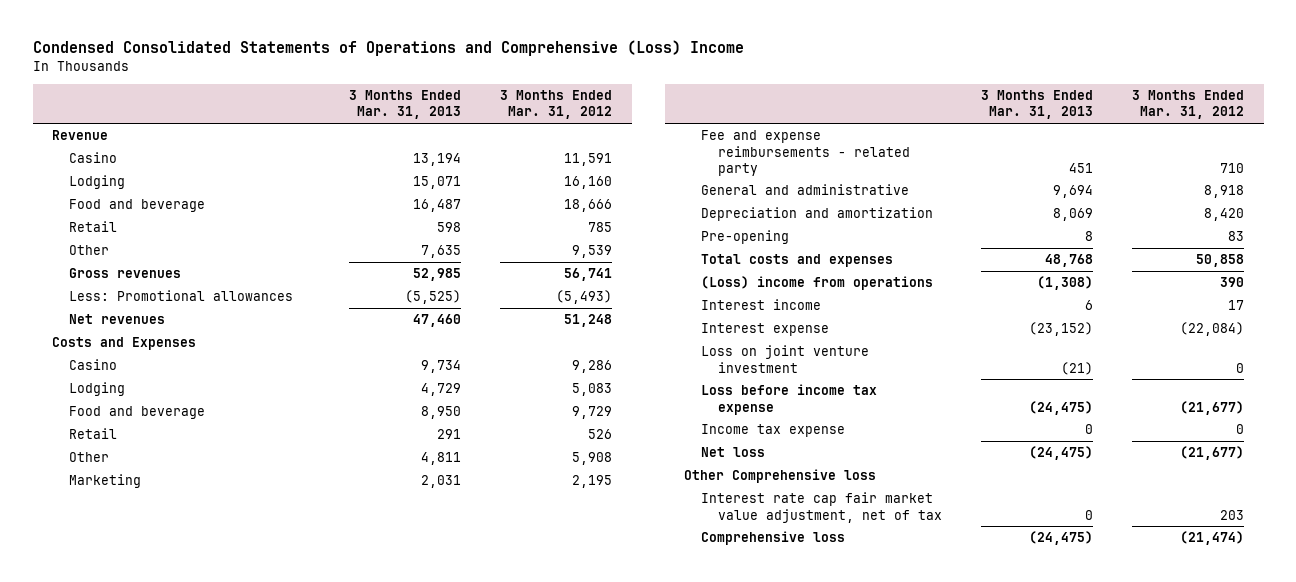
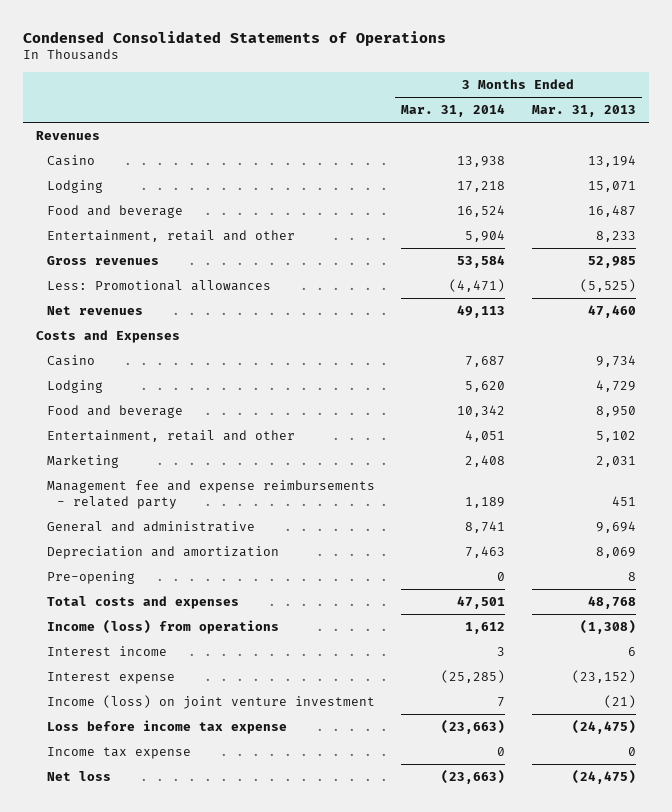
- Condensed Consolidated Statements of Operations and Comprehensive (Loss) Income
+ Condensed Consolidated Statements of Operations
- | 3 Months Ended Mar. 31, 2013 | 3 Months Ended Mar. 31, 2012
+ | 3 Months Ended Mar. 31, 2014 | 3 Months Ended Mar. 31, 2013
- Revenue
+ Revenues
- Retail | 598 | 785
- Other | 7,635 | 9,539
+ Entertainment, retail and other | 5,904 | 8,233
- Retail | 291 | 526
- Other | 4,811 | 5,908
+ Entertainment, retail and other | 4,051 | 5,102
- Fee and expense reimbursements - related party | 451 | 710
+ Management fee and expense reimbursements - related party | 1,189 | 451
- (Loss) income from operations | (1,308) | 390
+ Income (loss) from operations | 1,612 | (1,308)
- Loss on joint venture investment | (21) | 0
+ Income (loss) on joint venture investment | 7 | (21)
- Other Comprehensive loss
- Interest rate cap fair market value adjustment, net of tax | 0 | 203
- Comprehensive loss | (24,475) | (21,474)

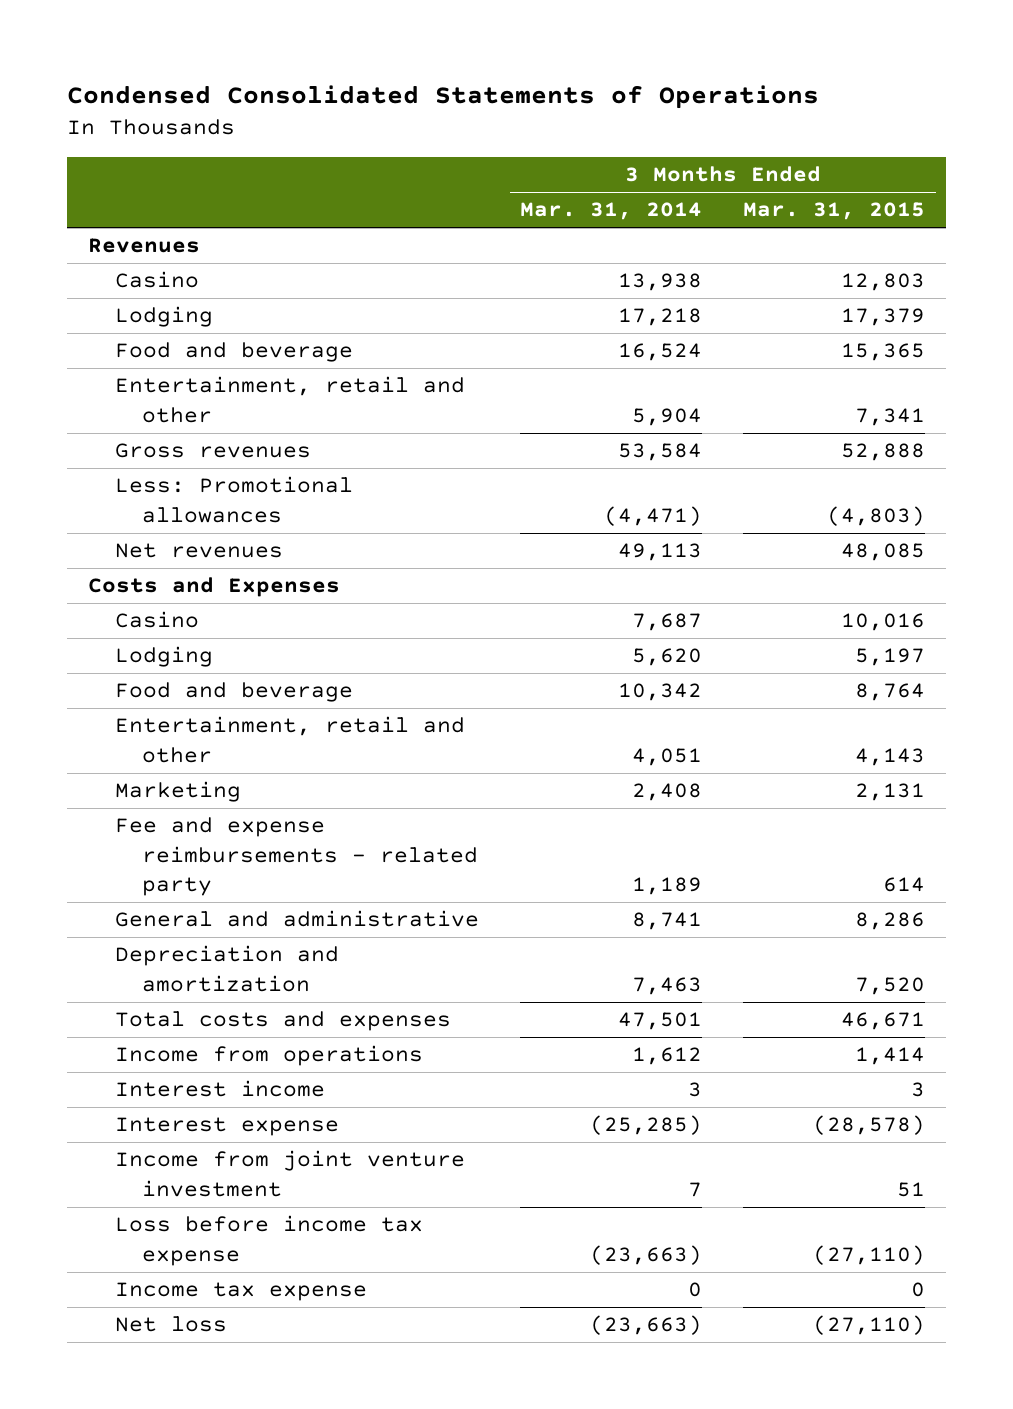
- | 3 Months Ended Mar. 31, 2014 | 3 Months Ended Mar. 31, 2013
+ | 3 Months Ended Mar. 31, 2014 | 3 Months Ended Mar. 31, 2015
- Management fee and expense reimbursements - related party | 1,189 | 451
+ Fee and expense reimbursements - related party | 1,189 | 614
- Pre-opening | 0 | 8
- Income (loss) from operations | 1,612 | (1,308)
+ Income from operations | 1,612 | 1,414
- Income (loss) on joint venture investment | 7 | (21)
+ Income from joint venture investment | 7 | 51

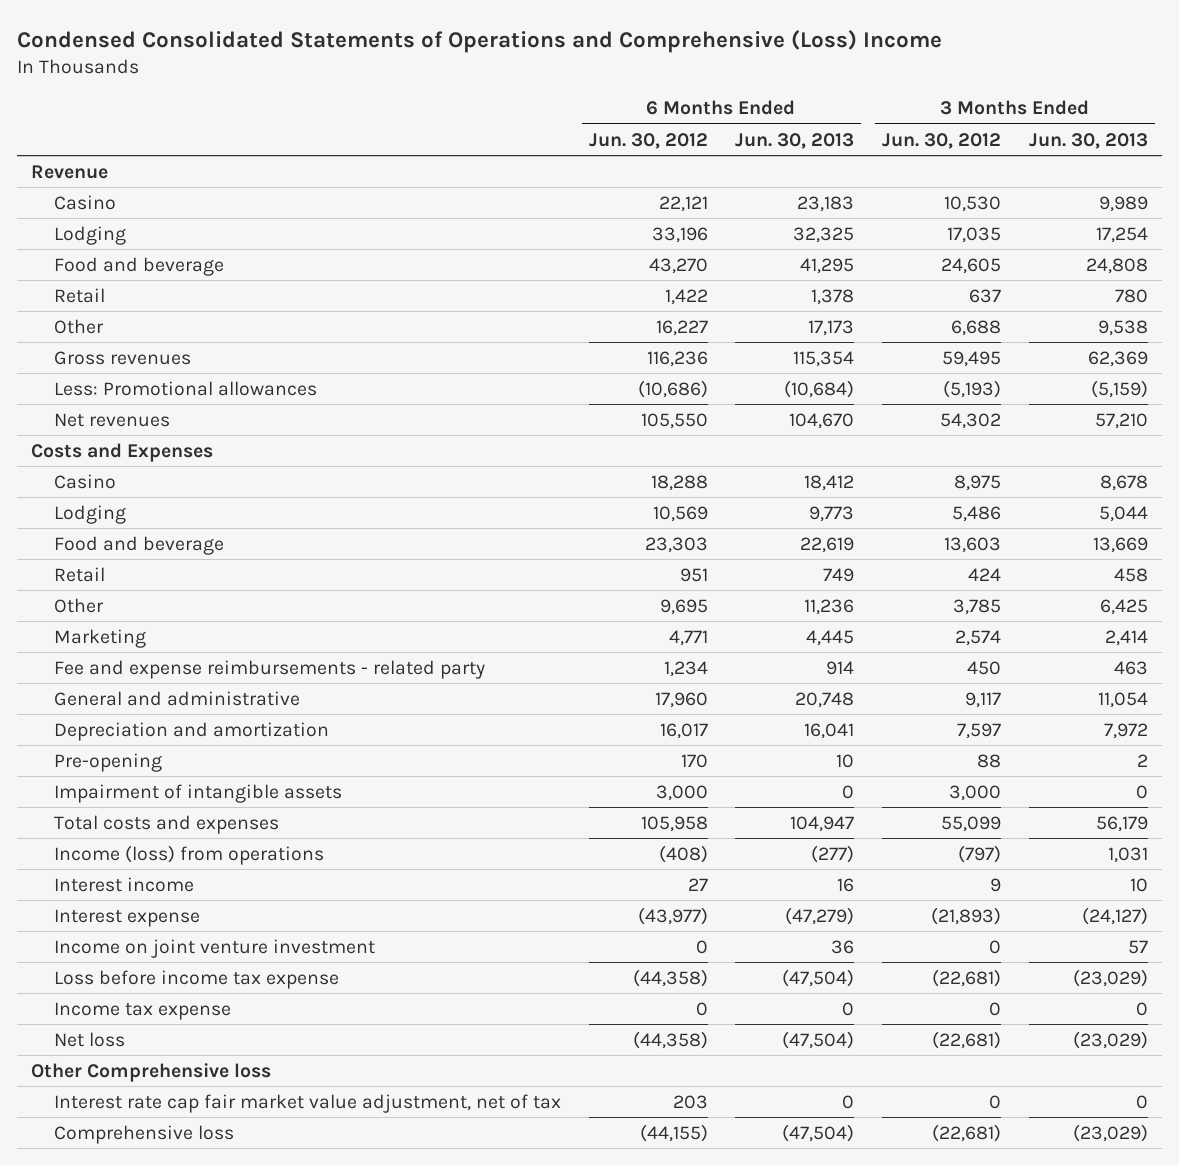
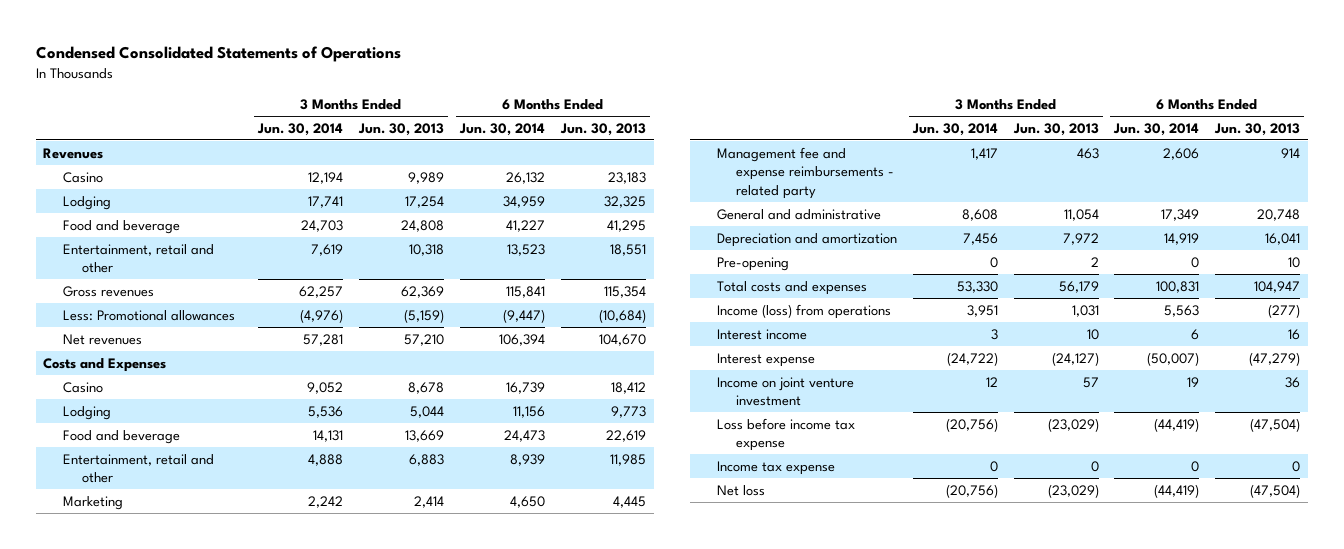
- Condensed Consolidated Statements of Operations and Comprehensive (Loss) Income
+ Condensed Consolidated Statements of Operations
- | 6 Months Ended Jun. 30, 2012 | 6 Months Ended Jun. 30, 2013 | 3 Months Ended Jun. 30, 2012 | 3 Months Ended Jun. 30, 2013
+ | 3 Months Ended Jun. 30, 2014 | 3 Months Ended Jun. 30, 2013 | 6 Months Ended Jun. 30, 2014 | 6 Months Ended Jun. 30, 2013
- Revenue
+ Revenues
- Retail | 1,422 | 1,378 | 637 | 780
- Other | 16,227 | 17,173 | 6,688 | 9,538
+ Entertainment, retail and other | 7,619 | 10,318 | 13,523 | 18,551
- Retail | 951 | 749 | 424 | 458
- Other | 9,695 | 11,236 | 3,785 | 6,425
+ Entertainment, retail and other | 4,888 | 6,883 | 8,939 | 11,985
- Fee and expense reimbursements - related party | 1,234 | 914 | 450 | 463
+ Management fee and expense reimbursements - related party | 1,417 | 463 | 2,606 | 914
- Impairment of intangible assets | 3,000 | 0 | 3,000 | 0
- Other Comprehensive loss
- Interest rate cap fair market value adjustment, net of tax | 203 | 0 | 0 | 0
- Comprehensive loss | (44,155) | (47,504) | (22,681) | (23,029)

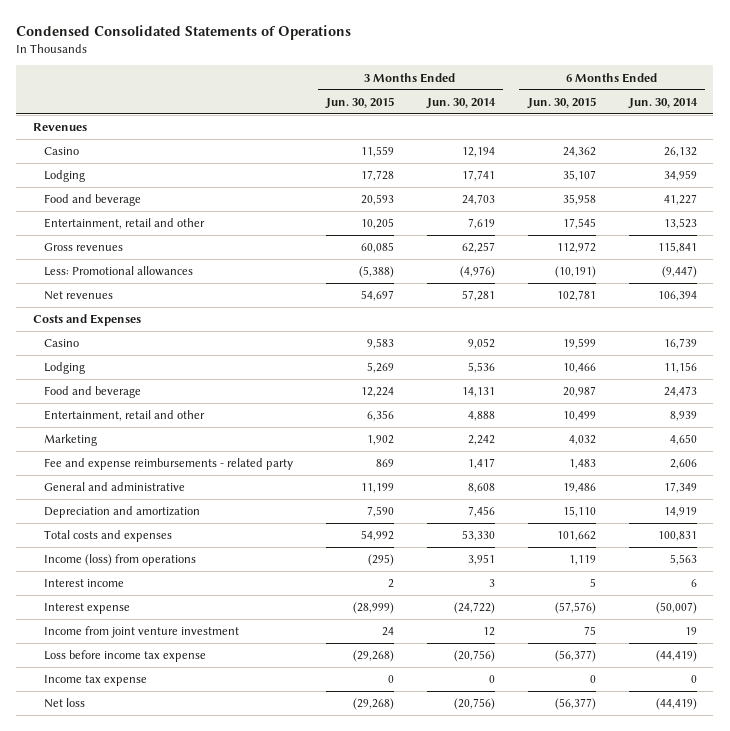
- | 3 Months Ended Jun. 30, 2014 | 3 Months Ended Jun. 30, 2013 | 6 Months Ended Jun. 30, 2014 | 6 Months Ended Jun. 30, 2013
+ | 3 Months Ended Jun. 30, 2015 | 3 Months Ended Jun. 30, 2014 | 6 Months Ended Jun. 30, 2015 | 6 Months Ended Jun. 30, 2014
- Management fee and expense reimbursements - related party | 1,417 | 463 | 2,606 | 914
+ Fee and expense reimbursements - related party | 869 | 1,417 | 1,483 | 2,606
- Pre-opening | 0 | 2 | 0 | 10
- Income on joint venture investment | 12 | 57 | 19 | 36
+ Income from joint venture investment | 24 | 12 | 75 | 19

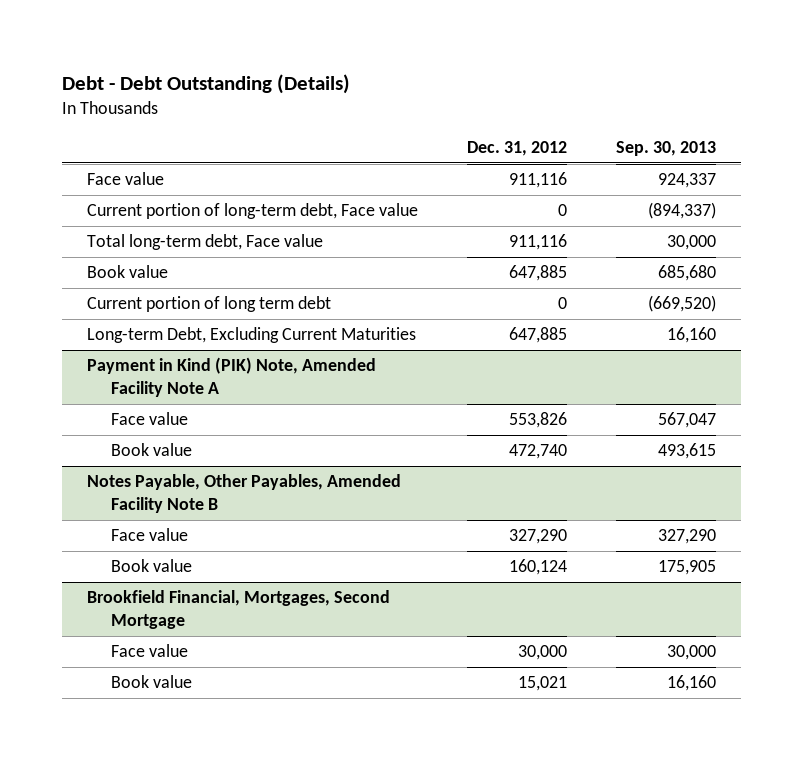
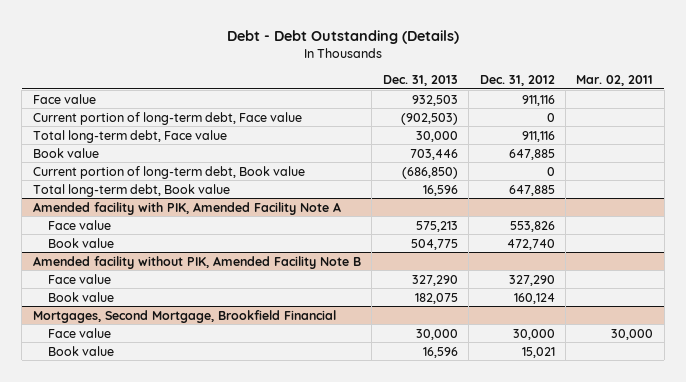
- | Dec. 31, 2012 | Sep. 30, 2013
+ | Dec. 31, 2013 | Dec. 31, 2012 | Mar. 02, 2011
- Current portion of long term debt | 0 | (669,520)
- Long-term Debt, Excluding Current Maturities | 647,885 | 16,160
- Payment in Kind (PIK) Note, Amended Facility Note A
+ Current portion of long-term debt, Book value | (686,850) | 0 |
+ Total long-term debt, Book value | 16,596 | 647,885 |
+ Amended facility with PIK, Amended Facility Note A
- Notes Payable, Other Payables, Amended Facility Note B
+ Amended facility without PIK, Amended Facility Note B
- Brookfield Financial, Mortgages, Second Mortgage
+ Mortgages, Second Mortgage, Brookfield Financial

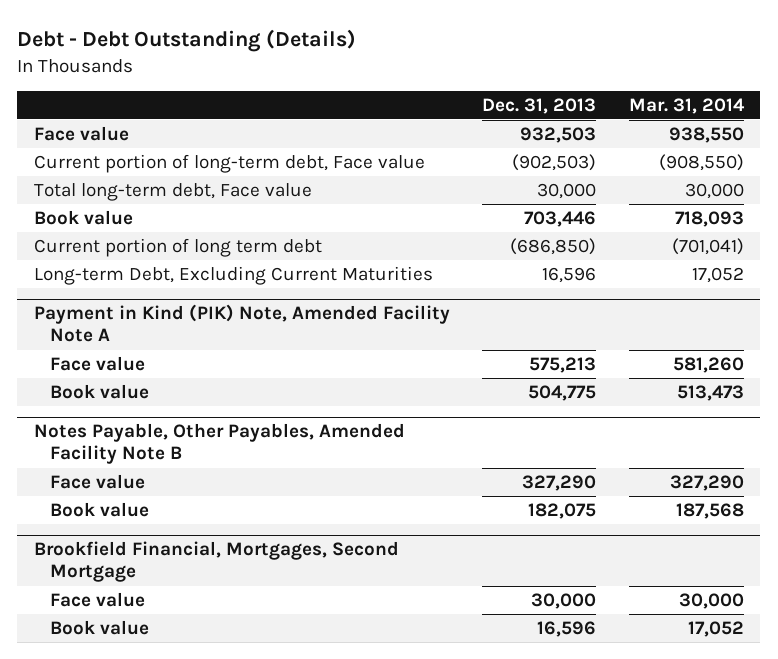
- | Dec. 31, 2013 | Dec. 31, 2012 | Mar. 02, 2011
+ | Dec. 31, 2013 | Mar. 31, 2014
- Current portion of long-term debt, Book value | (686,850) | 0 |
- Total long-term debt, Book value | 16,596 | 647,885 |
- Amended facility with PIK, Amended Facility Note A
+ Current portion of long term debt | (686,850) | (701,041)
+ Long-term Debt, Excluding Current Maturities | 16,596 | 17,052
+ Payment in Kind (PIK) Note, Amended Facility Note A
- Amended facility without PIK, Amended Facility Note B
+ Notes Payable, Other Payables, Amended Facility Note B
- Mortgages, Second Mortgage, Brookfield Financial
+ Brookfield Financial, Mortgages, Second Mortgage

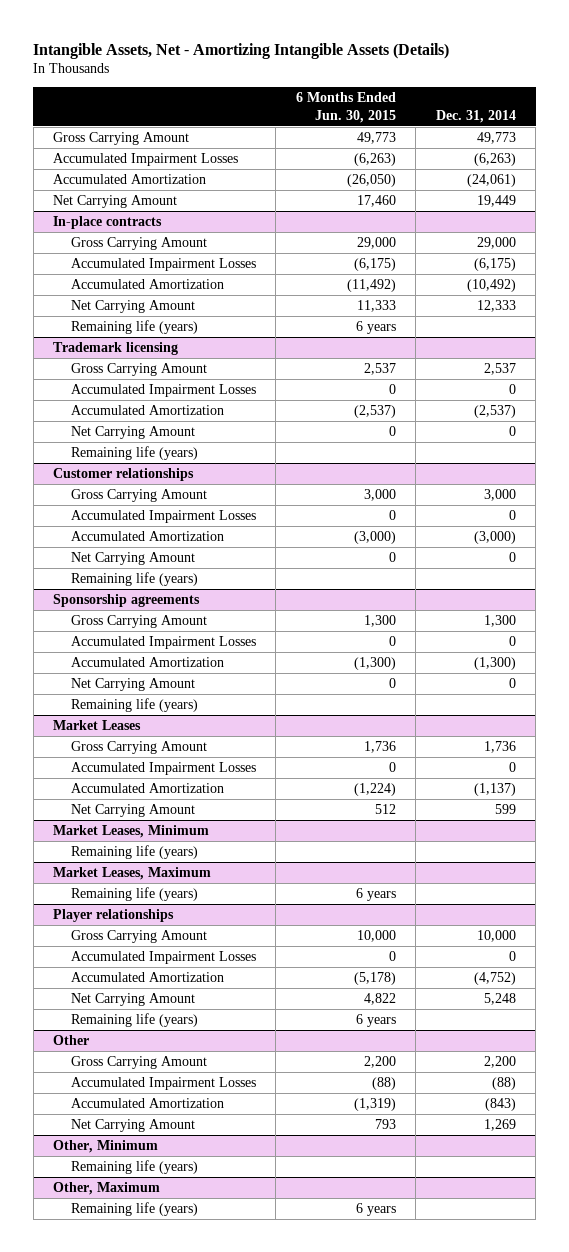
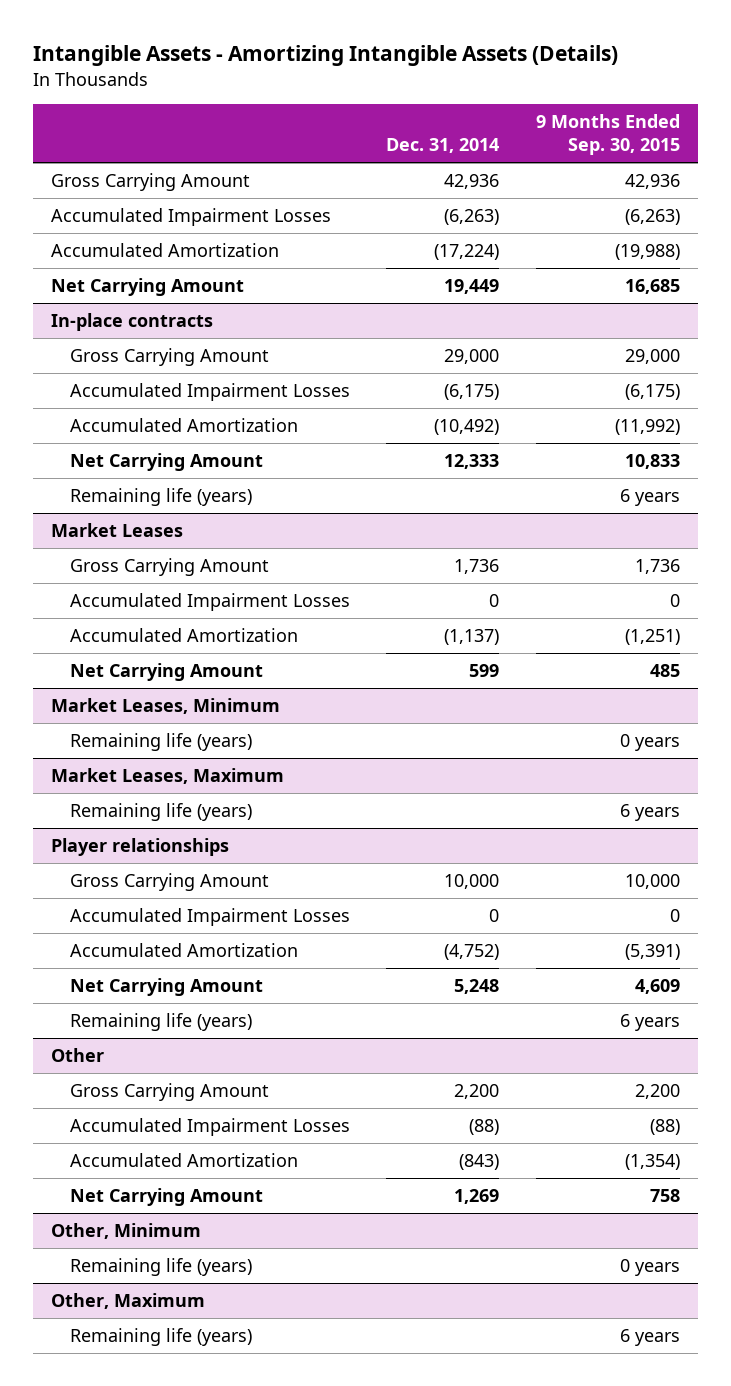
- Intangible Assets, Net - Amortizing Intangible Assets (Details)
+ Intangible Assets - Amortizing Intangible Assets (Details)
- | 6 Months Ended Jun. 30, 2015 | Dec. 31, 2014
+ | Dec. 31, 2014 | 9 Months Ended Sep. 30, 2015
- Gross Carrying Amount | 49,773 | 49,773
+ Gross Carrying Amount | 42,936 | 42,936
- Accumulated Amortization | (26,050) | (24,061)
+ Accumulated Amortization | (17,224) | (19,988)
- Trademark licensing
- Gross Carrying Amount | 2,537 | 2,537
- Accumulated Impairment Losses | 0 | 0
- Accumulated Amortization | (2,537) | (2,537)
- Net Carrying Amount | 0 | 0
- Remaining life (years)
- Customer relationships
- Gross Carrying Amount | 3,000 | 3,000
- Accumulated Impairment Losses | 0 | 0
- Accumulated Amortization | (3,000) | (3,000)
- Net Carrying Amount | 0 | 0
- Remaining life (years)
- Sponsorship agreements
- Gross Carrying Amount | 1,300 | 1,300
- Accumulated Impairment Losses | 0 | 0
- Accumulated Amortization | (1,300) | (1,300)
- Net Carrying Amount | 0 | 0
- Remaining life (years)

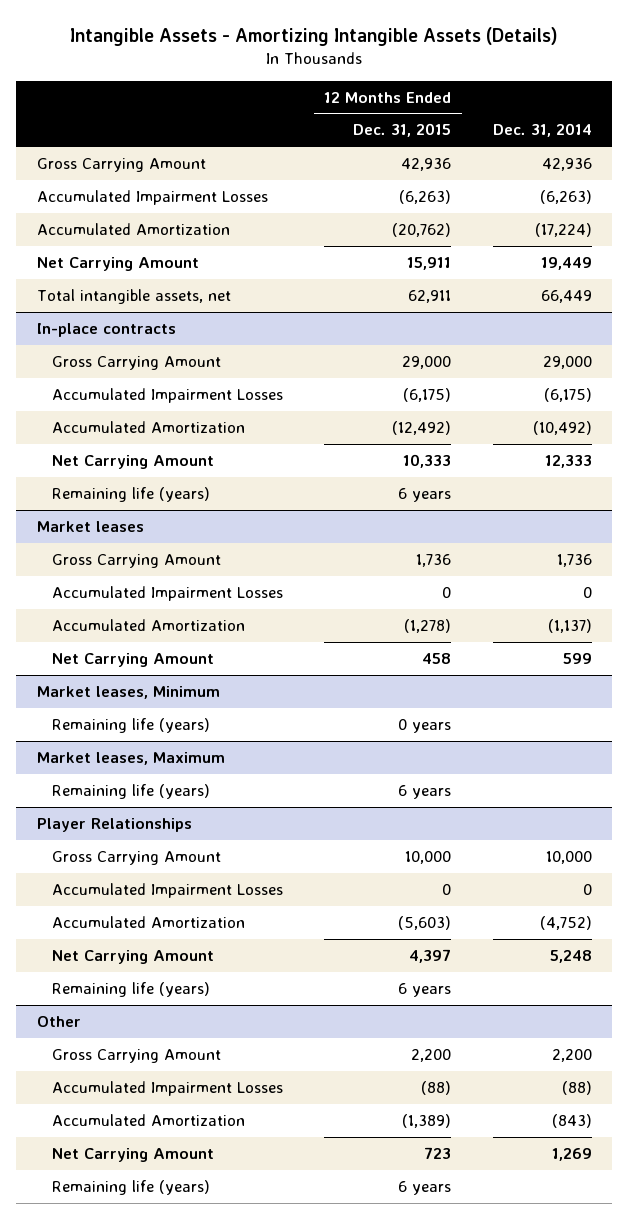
- | Dec. 31, 2014 | 9 Months Ended Sep. 30, 2015
+ | 12 Months Ended Dec. 31, 2015 | Dec. 31, 2014
+ Total intangible assets, net | 62,911 | 66,449
- Market Leases
+ Market leases
- Market Leases, Minimum
+ Market leases, Minimum
- Market Leases, Maximum
+ Market leases, Maximum
- Player relationships
+ Player Relationships
- Other, Minimum
- Other, Maximum
- Remaining life (years) | | 6 years

